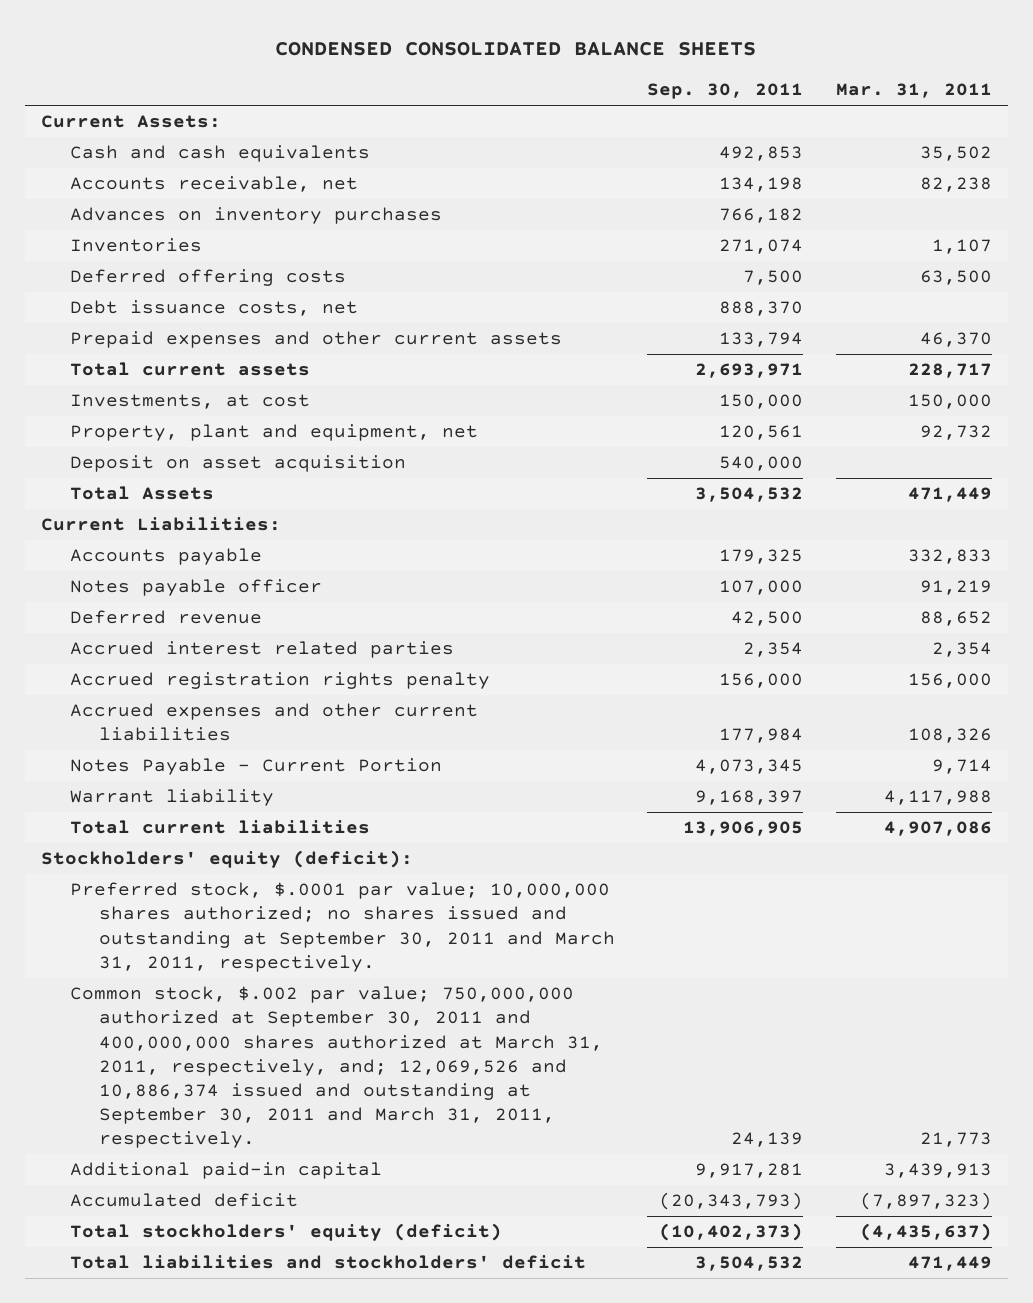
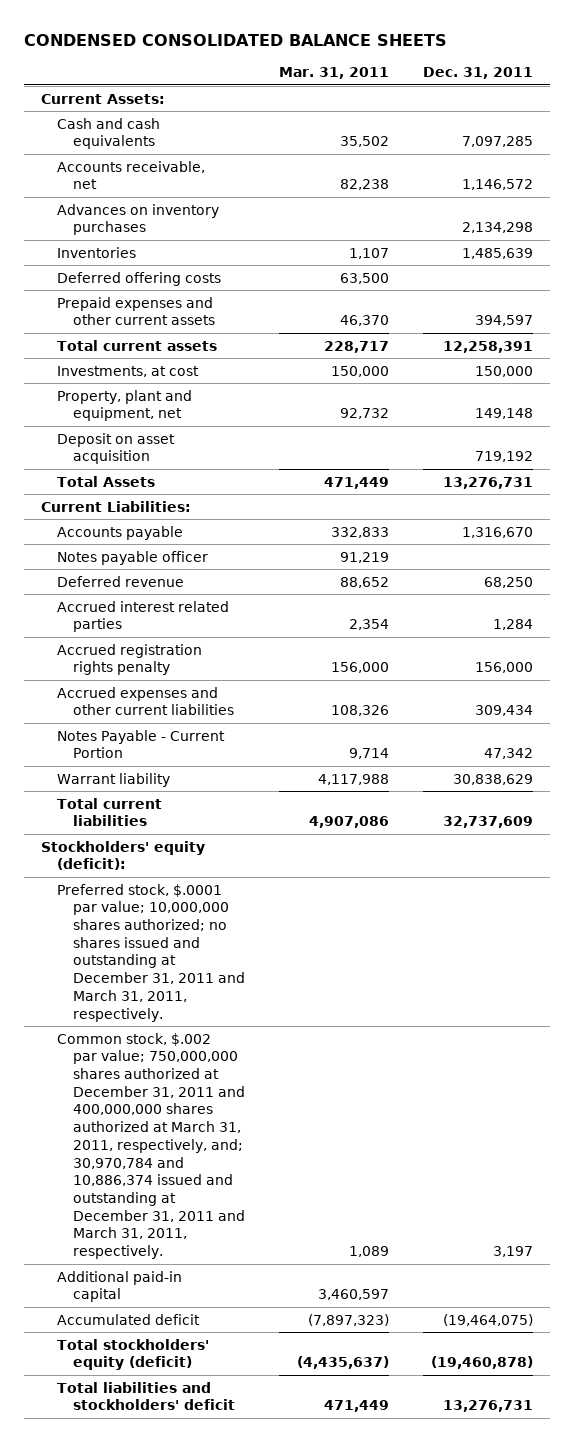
- | Sep. 30, 2011 | Mar. 31, 2011
+ | Mar. 31, 2011 | Dec. 31, 2011
- Debt issuance costs, net | 888,370 |
- Preferred stock, $.0001 par value; 10,000,000 shares authorized; no shares issued and outstanding at September 30, 2011 and March 31, 2011, respectively.
- Common stock, $.002 par value; 750,000,000 authorized at September 30, 2011 and 400,000,000 shares authorized at March 31, 2011, respectively, and; 12,069,526 and 10,886,374 issued and outstanding at September 30, 2011 and March 31, 2011, respectively. | 24,139 | 21,773
- Additional paid-in capital | 9,917,281 | 3,439,913
+ Preferred stock, $.0001 par value; 10,000,000 shares authorized; no shares issued and outstanding at December 31, 2011 and March 31, 2011, respectively.
+ Common stock, $.002 par value; 750,000,000 shares authorized at December 31, 2011 and 400,000,000 shares authorized at March 31, 2011, respectively, and; 30,970,784 and 10,886,374 issued and outstanding at December 31, 2011 and March 31, 2011, respectively. | 1,089 | 3,197
+ Additional paid-in capital | 3,460,597 |

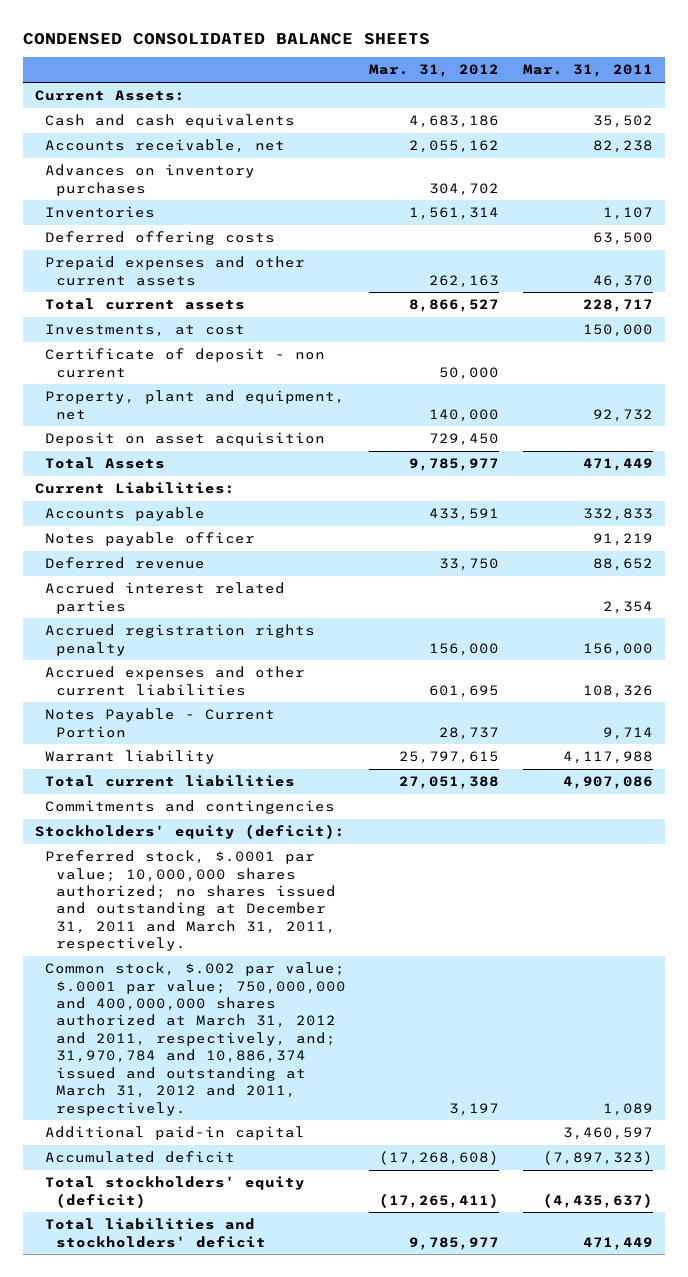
- | Mar. 31, 2011 | Dec. 31, 2011
+ | Mar. 31, 2012 | Mar. 31, 2011
+ Certificate of deposit - non current | 50,000 |
+ Commitments and contingencies
- Common stock, $.002 par value; 750,000,000 shares authorized at December 31, 2011 and 400,000,000 shares authorized at March 31, 2011, respectively, and; 30,970,784 and 10,886,374 issued and outstanding at December 31, 2011 and March 31, 2011, respectively. | 1,089 | 3,197
+ Common stock, $.002 par value; $.0001 par value; 750,000,000 and 400,000,000 shares authorized at March 31, 2012 and 2011, respectively, and; 31,970,784 and 10,886,374 issued and outstanding at March 31, 2012 and 2011, respectively. | 3,197 | 1,089

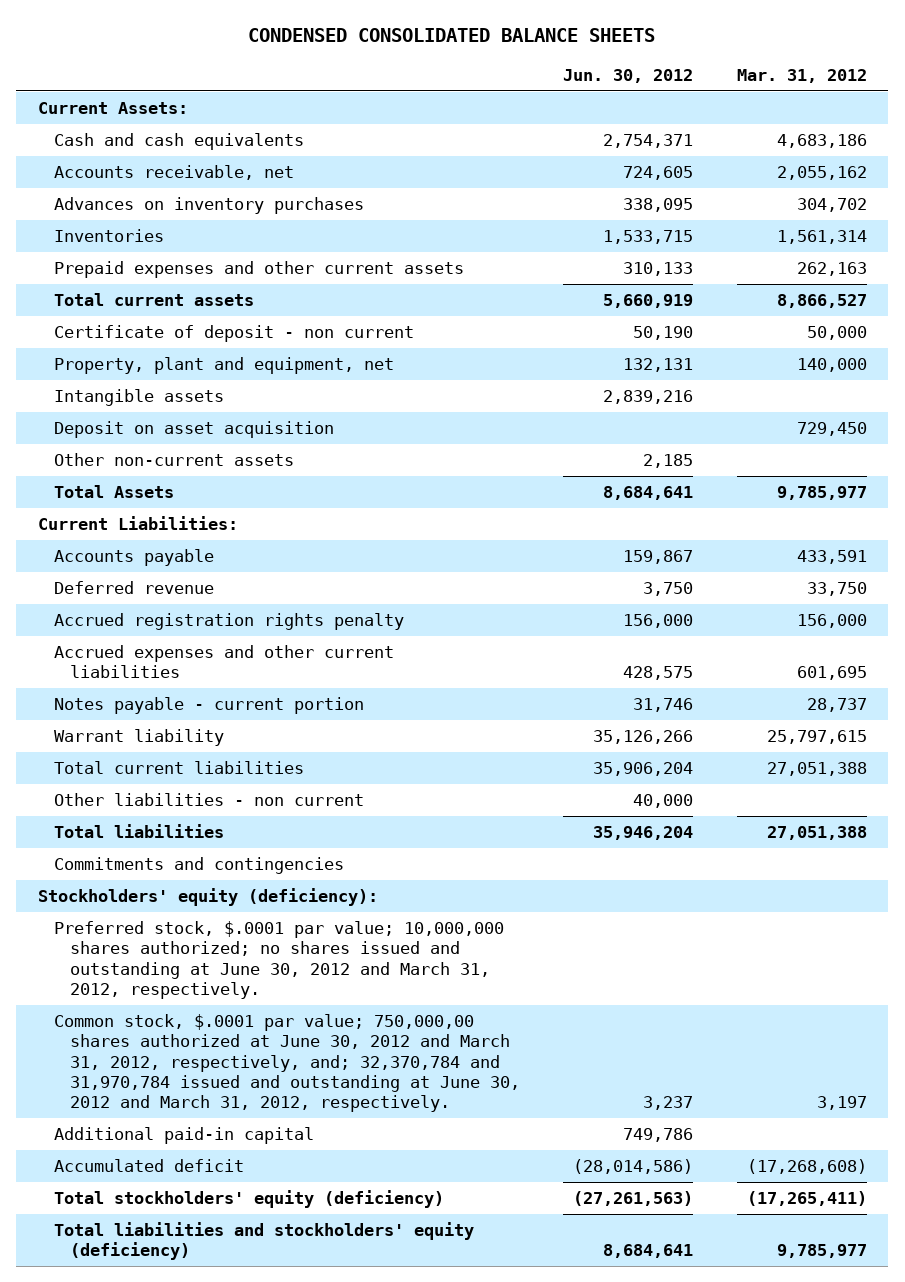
- | Mar. 31, 2012 | Mar. 31, 2011
+ | Jun. 30, 2012 | Mar. 31, 2012
- Deferred offering costs | | 63,500
- Investments, at cost | | 150,000
+ Intangible assets | 2,839,216 |
+ Other non-current assets | 2,185 |
- Notes payable officer | | 91,219
- Accrued interest related parties | | 2,354
- Notes Payable - Current Portion | 28,737 | 9,714
+ Notes payable - current portion | 31,746 | 28,737
+ Other liabilities - non current | 40,000 |
+ Total liabilities | 35,946,204 | 27,051,388
- Stockholders' equity (deficit):
- Preferred stock, $.0001 par value; 10,000,000 shares authorized; no shares issued and outstanding at December 31, 2011 and March 31, 2011, respectively.
- Common stock, $.002 par value; $.0001 par value; 750,000,000 and 400,000,000 shares authorized at March 31, 2012 and 2011, respectively, and; 31,970,784 and 10,886,374 issued and outstanding at March 31, 2012 and 2011, respectively. | 3,197 | 1,089
+ Stockholders' equity (deficiency):
+ Preferred stock, $.0001 par value; 10,000,000 shares authorized; no shares issued and outstanding at June 30, 2012 and March 31, 2012, respectively.
+ Common stock, $.0001 par value; 750,000,00 shares authorized at June 30, 2012 and March 31, 2012, respectively, and; 32,370,784 and 31,970,784 issued and outstanding at June 30, 2012 and March 31, 2012, respectively. | 3,237 | 3,197
- Total stockholders' equity (deficit) | (17,265,411) | (4,435,637)
- Total liabilities and stockholders' deficit | 9,785,977 | 471,449
+ Total stockholders' equity (deficiency) | (27,261,563) | (17,265,411)
+ Total liabilities and stockholders' equity (deficiency) | 8,684,641 | 9,785,977

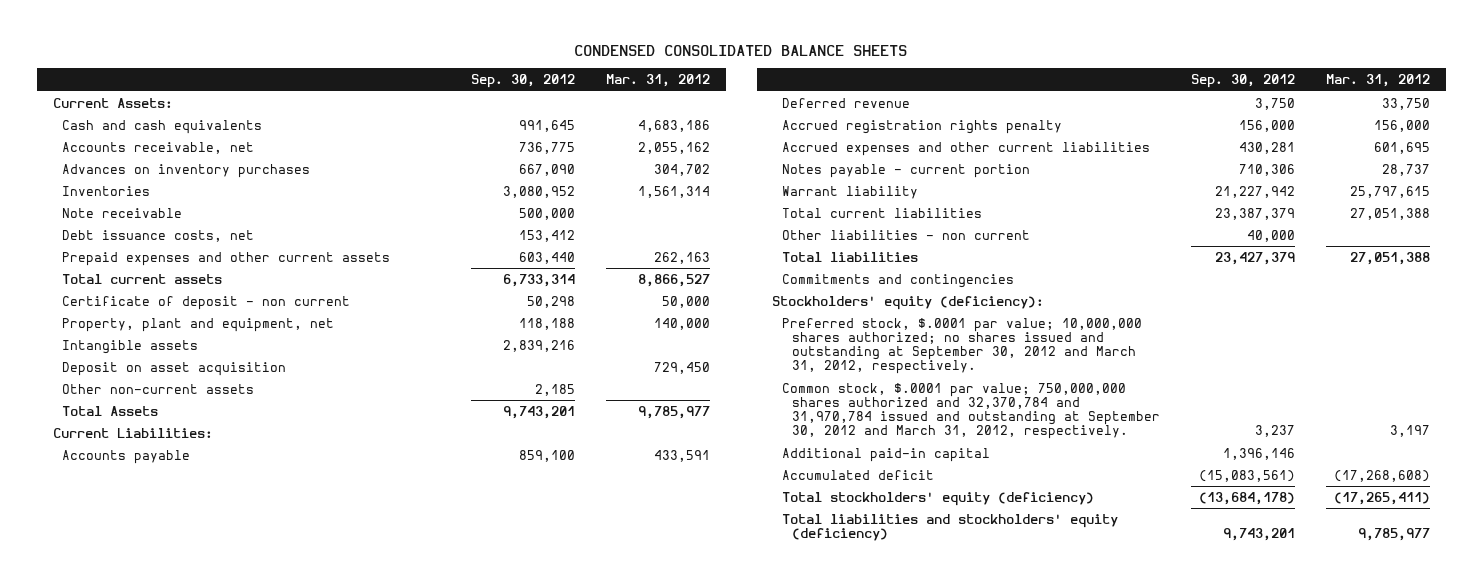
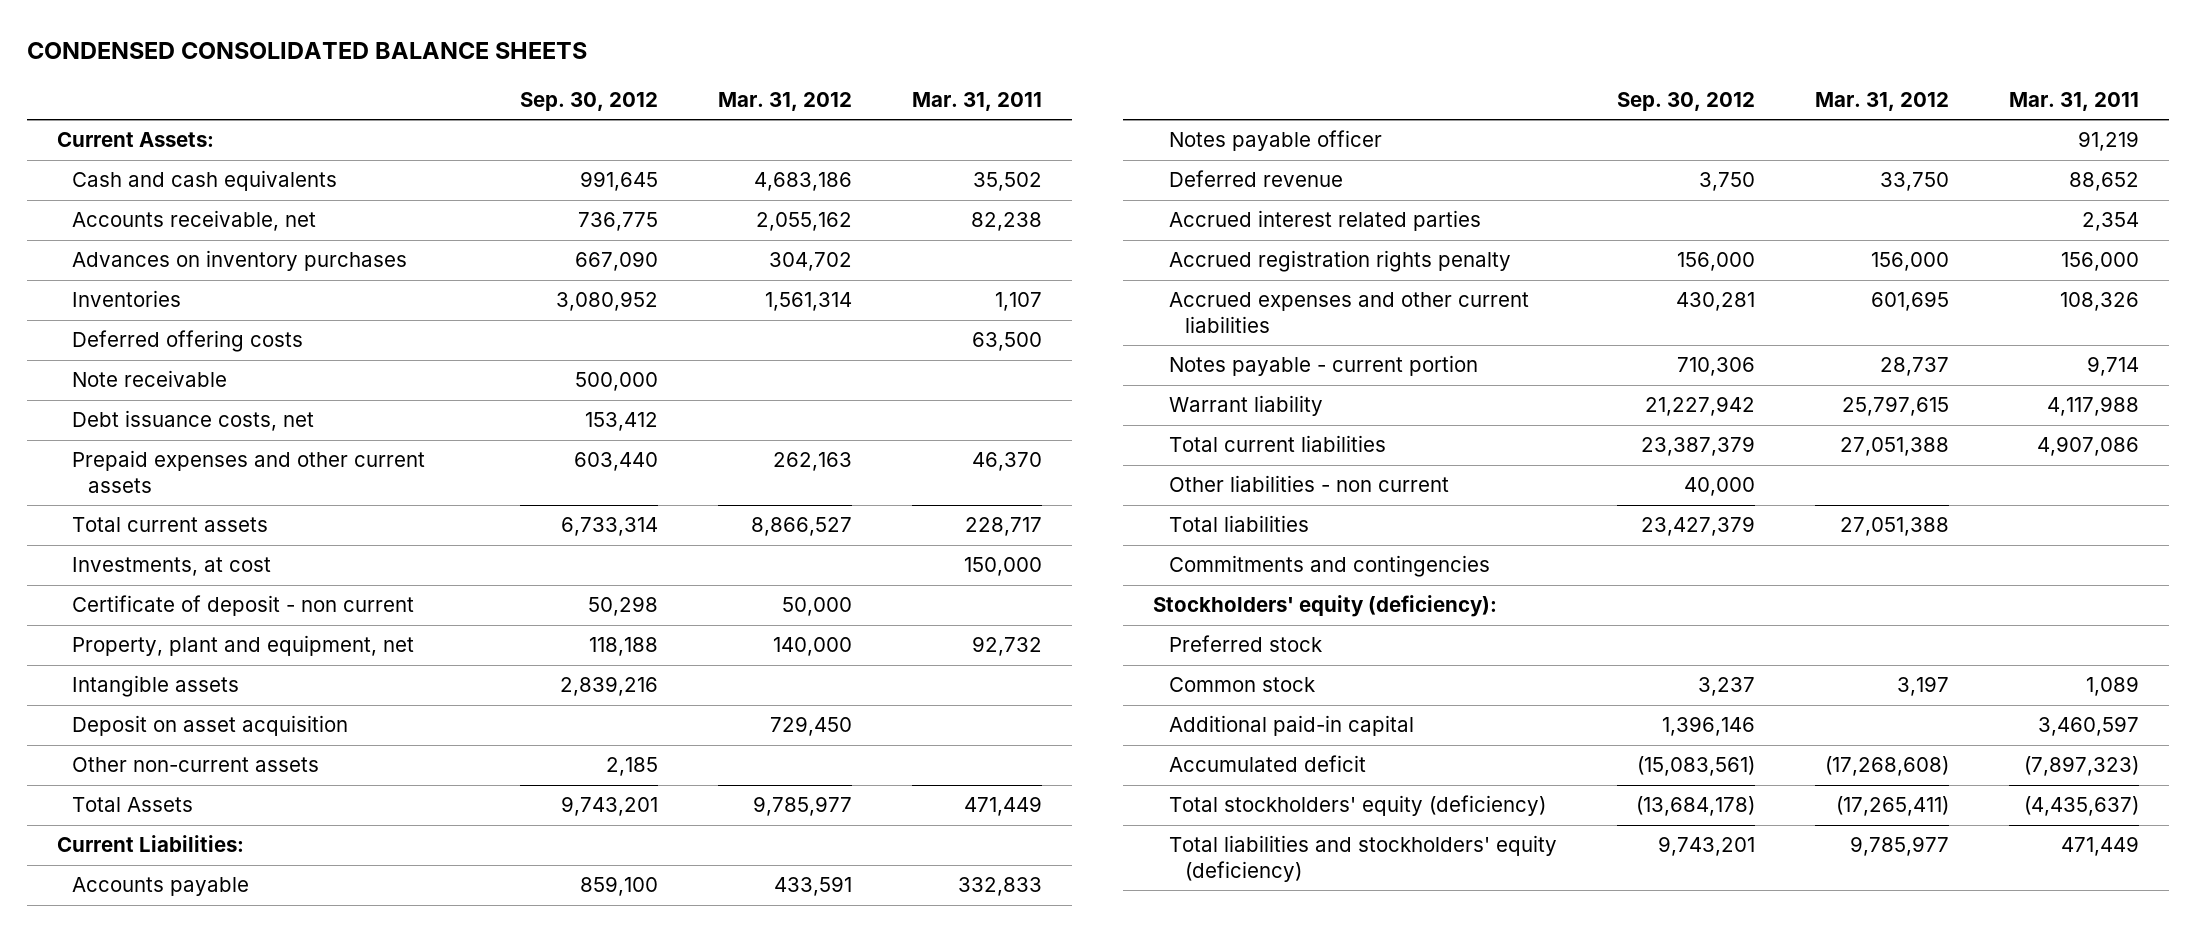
- | Sep. 30, 2012 | Mar. 31, 2012
+ | Sep. 30, 2012 | Mar. 31, 2012 | Mar. 31, 2011
+ Deferred offering costs | | | 63,500
+ Investments, at cost | | | 150,000
+ Notes payable officer | | | 91,219
+ Accrued interest related parties | | | 2,354
- Preferred stock, $.0001 par value; 10,000,000 shares authorized; no shares issued and outstanding at September 30, 2012 and March 31, 2012, respectively.
- Common stock, $.0001 par value; 750,000,000 shares authorized and 32,370,784 and 31,970,784 issued and outstanding at September 30, 2012 and March 31, 2012, respectively. | 3,237 | 3,197
+ Preferred stock
+ Common stock | 3,237 | 3,197 | 1,089

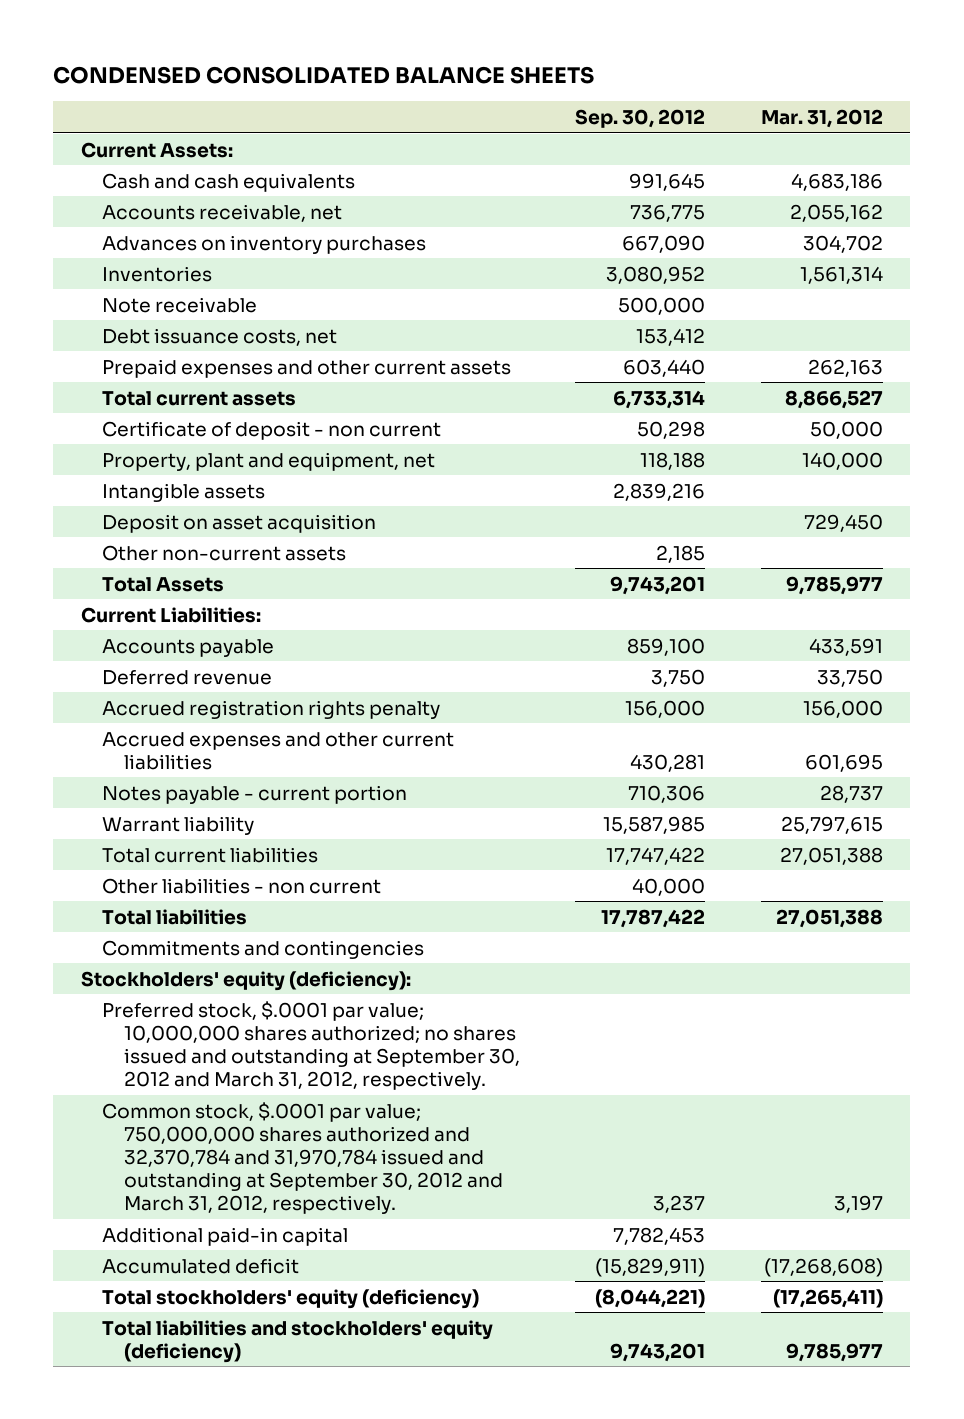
- | Sep. 30, 2012 | Mar. 31, 2012 | Mar. 31, 2011
+ | Sep. 30, 2012 | Mar. 31, 2012
- Deferred offering costs | | | 63,500
- Investments, at cost | | | 150,000
- Notes payable officer | | | 91,219
- Accrued interest related parties | | | 2,354
- Warrant liability | 21,227,942 | 25,797,615 | 4,117,988
- Total current liabilities | 23,387,379 | 27,051,388 | 4,907,086
+ Warrant liability | 15,587,985 | 25,797,615
+ Total current liabilities | 17,747,422 | 27,051,388
- Total liabilities | 23,427,379 | 27,051,388 |
+ Total liabilities | 17,787,422 | 27,051,388
- Preferred stock
- Common stock | 3,237 | 3,197 | 1,089
- Additional paid-in capital | 1,396,146 | | 3,460,597
- Accumulated deficit | (15,083,561) | (17,268,608) | (7,897,323)
- Total stockholders' equity (deficiency) | (13,684,178) | (17,265,411) | (4,435,637)
+ Preferred stock, $.0001 par value; 10,000,000 shares authorized; no shares issued and outstanding at September 30, 2012 and March 31, 2012, respectively.
+ Common stock, $.0001 par value; 750,000,000 shares authorized and 32,370,784 and 31,970,784 issued and outstanding at September 30, 2012 and March 31, 2012, respectively. | 3,237 | 3,197
+ Additional paid-in capital | 7,782,453 |
+ Accumulated deficit | (15,829,911) | (17,268,608)
+ Total stockholders' equity (deficiency) | (8,044,221) | (17,265,411)

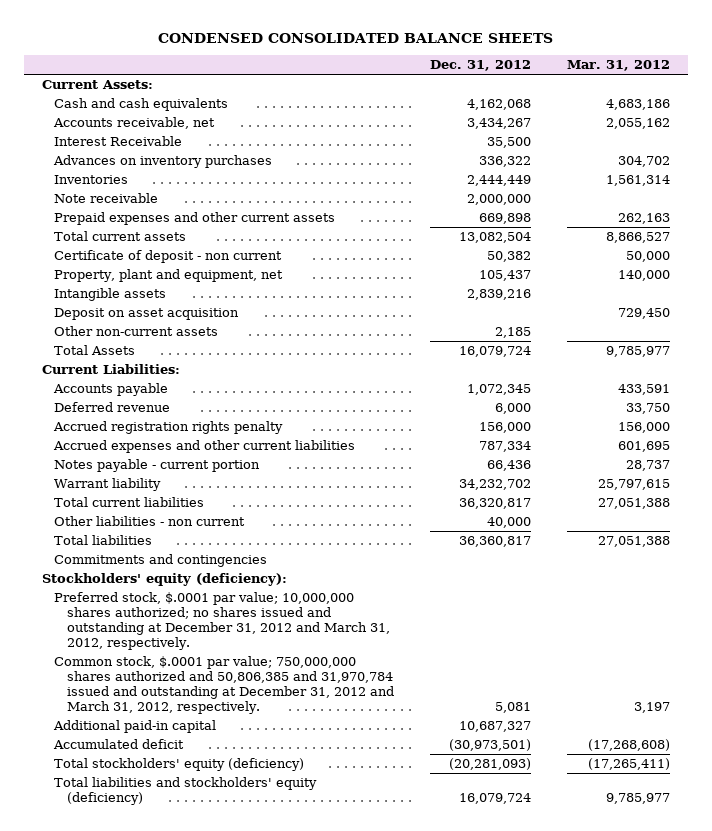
- | Sep. 30, 2012 | Mar. 31, 2012
+ | Dec. 31, 2012 | Mar. 31, 2012
+ Interest Receivable | 35,500 |
- Debt issuance costs, net | 153,412 |
- Preferred stock, $.0001 par value; 10,000,000 shares authorized; no shares issued and outstanding at September 30, 2012 and March 31, 2012, respectively.
- Common stock, $.0001 par value; 750,000,000 shares authorized and 32,370,784 and 31,970,784 issued and outstanding at September 30, 2012 and March 31, 2012, respectively. | 3,237 | 3,197
+ Preferred stock, $.0001 par value; 10,000,000 shares authorized; no shares issued and outstanding at December 31, 2012 and March 31, 2012, respectively.
+ Common stock, $.0001 par value; 750,000,000 shares authorized and 50,806,385 and 31,970,784 issued and outstanding at December 31, 2012 and March 31, 2012, respectively. | 5,081 | 3,197

